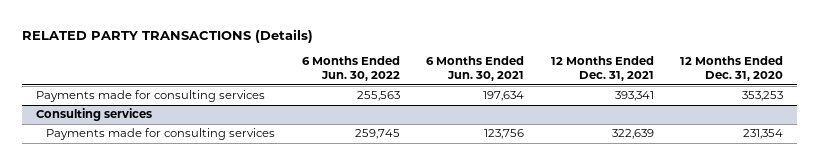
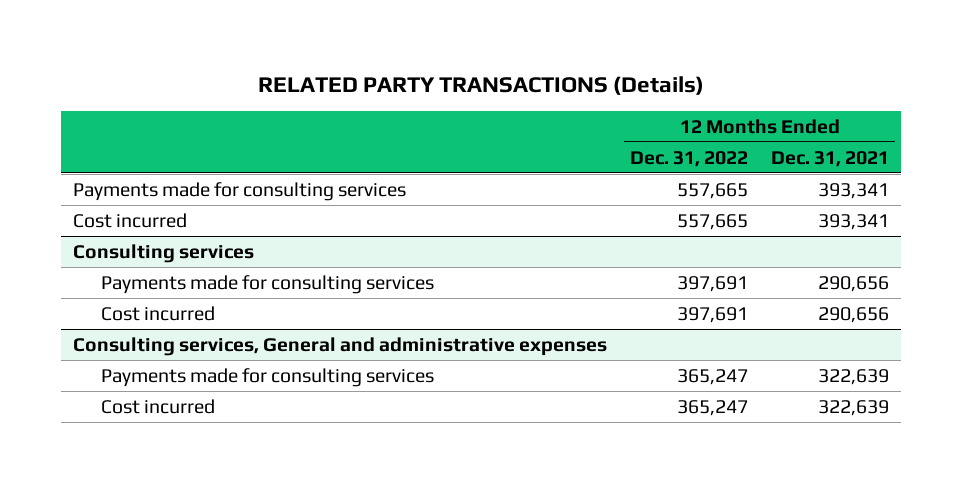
- | 6 Months Ended Jun. 30, 2022 | 6 Months Ended Jun. 30, 2021 | 12 Months Ended Dec. 31, 2021 | 12 Months Ended Dec. 31, 2020
+ | 12 Months Ended Dec. 31, 2022 | 12 Months Ended Dec. 31, 2021
+ Cost incurred | 557,665 | 393,341
@ Consulting services
+ Payments made for consulting services | 397,691 | 290,656
+ Cost incurred | 397,691 | 290,656
+ Consulting services, General and administrative expenses
+ Cost incurred | 365,247 | 322,639

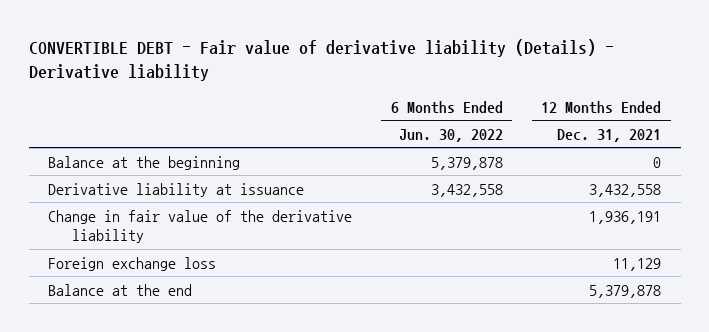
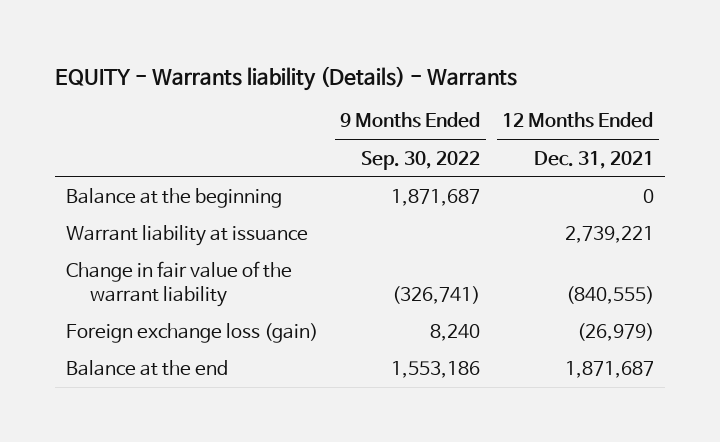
- CONVERTIBLE DEBT - Fair value of derivative liability (Details) - Derivative liability
+ EQUITY - Warrants liability (Details) - Warrants
- | 6 Months Ended Jun. 30, 2022 | 12 Months Ended Dec. 31, 2021
+ | 9 Months Ended Sep. 30, 2022 | 12 Months Ended Dec. 31, 2021
- Derivative liability at issuance | 3,432,558 | 3,432,558
- Change in fair value of the derivative liability | | 1,936,191
- Foreign exchange loss | | 11,129
- Balance at the end | | 5,379,878
+ Warrant liability at issuance | | 2,739,221
+ Change in fair value of the warrant liability | (326,741) | (840,555)
+ Foreign exchange loss (gain) | 8,240 | (26,979)
+ Balance at the end | 1,553,186 | 1,871,687

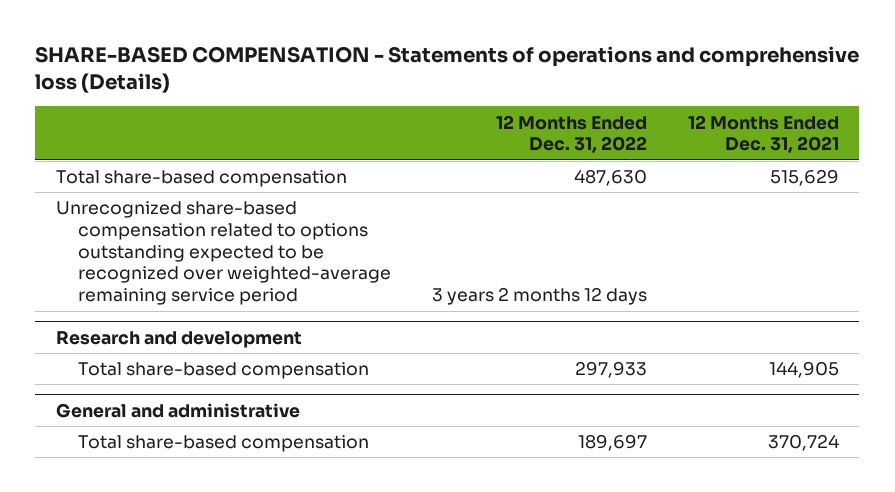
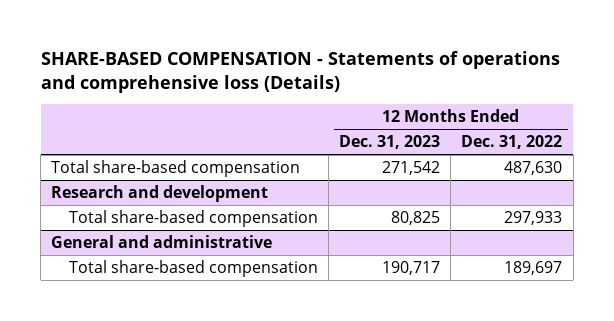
- | 12 Months Ended Dec. 31, 2022 | 12 Months Ended Dec. 31, 2021
+ | 12 Months Ended Dec. 31, 2023 | 12 Months Ended Dec. 31, 2022
- Unrecognized share-based compensation related to options outstanding expected to be recognized over weighted-average remaining service period | 3 years 2 months 12 days |

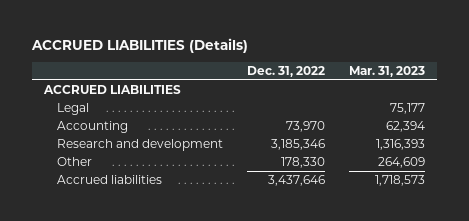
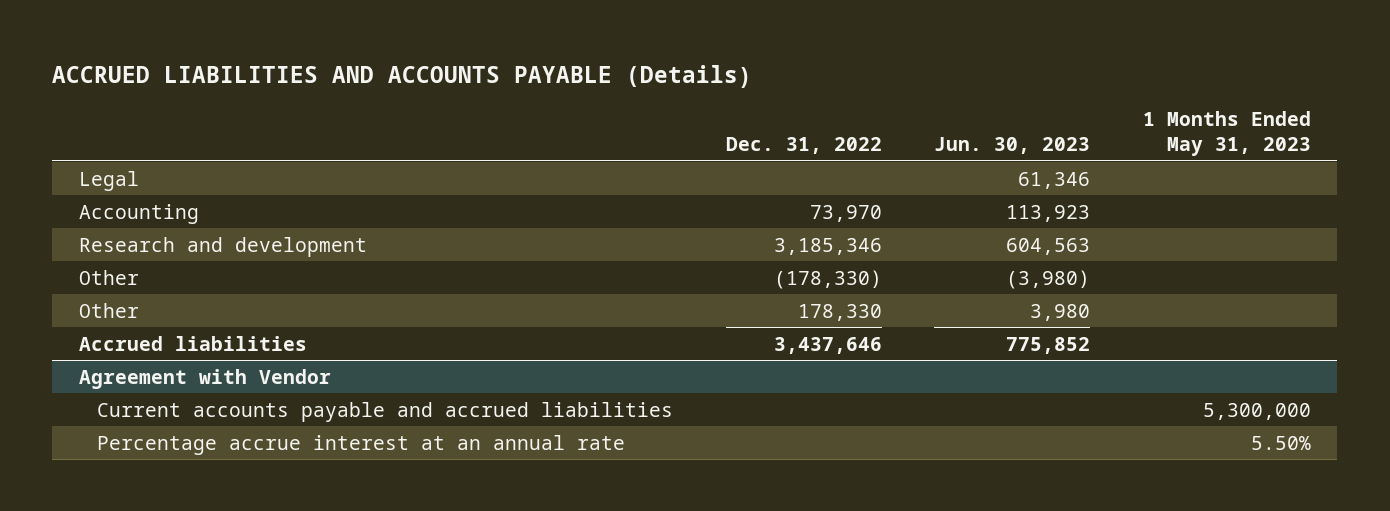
- ACCRUED LIABILITIES (Details)
+ ACCRUED LIABILITIES AND ACCOUNTS PAYABLE (Details)
- | Dec. 31, 2022 | Mar. 31, 2023
+ | Dec. 31, 2022 | Jun. 30, 2023 | 1 Months Ended May 31, 2023
- ACCRUED LIABILITIES
+ Other | (178,330) | (3,980) |
+ Agreement with Vendor
+ Current accounts payable and accrued liabilities | | | 5,300,000
+ Percentage accrue interest at an annual rate | | | 5.50%

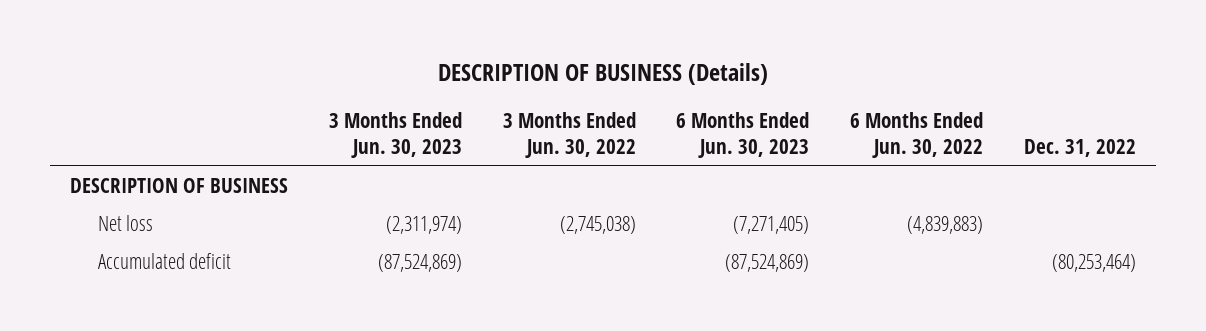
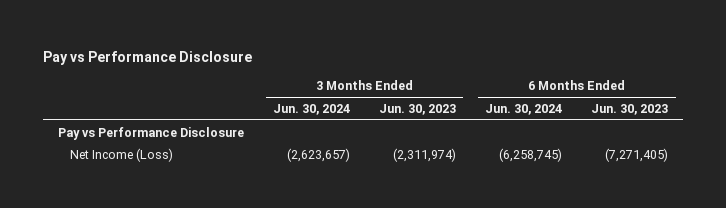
- DESCRIPTION OF BUSINESS (Details)
+ Pay vs Performance Disclosure
- | 3 Months Ended Jun. 30, 2023 | 3 Months Ended Jun. 30, 2022 | 6 Months Ended Jun. 30, 2023 | 6 Months Ended Jun. 30, 2022 | Dec. 31, 2022
+ | 3 Months Ended Jun. 30, 2024 | 3 Months Ended Jun. 30, 2023 | 6 Months Ended Jun. 30, 2024 | 6 Months Ended Jun. 30, 2023
- DESCRIPTION OF BUSINESS
- Net loss | (2,311,974) | (2,745,038) | (7,271,405) | (4,839,883) |
- Accumulated deficit | (87,524,869) | | (87,524,869) | | (80,253,464)
+ Pay vs Performance Disclosure
+ Net Income (Loss) | (2,623,657) | (2,311,974) | (6,258,745) | (7,271,405)

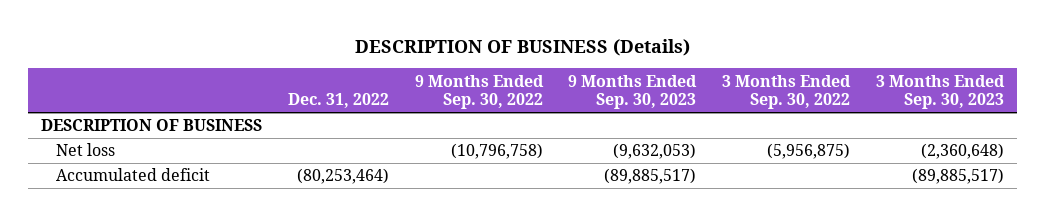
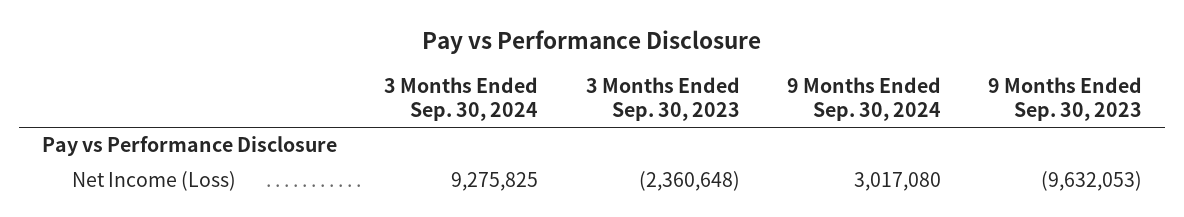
- DESCRIPTION OF BUSINESS (Details)
+ Pay vs Performance Disclosure
- | Dec. 31, 2022 | 9 Months Ended Sep. 30, 2022 | 9 Months Ended Sep. 30, 2023 | 3 Months Ended Sep. 30, 2022 | 3 Months Ended Sep. 30, 2023
+ | 3 Months Ended Sep. 30, 2024 | 3 Months Ended Sep. 30, 2023 | 9 Months Ended Sep. 30, 2024 | 9 Months Ended Sep. 30, 2023
- DESCRIPTION OF BUSINESS
- Net loss | | (10,796,758) | (9,632,053) | (5,956,875) | (2,360,648)
- Accumulated deficit | (80,253,464) | | (89,885,517) | | (89,885,517)
+ Pay vs Performance Disclosure
+ Net Income (Loss) | 9,275,825 | (2,360,648) | 3,017,080 | (9,632,053)

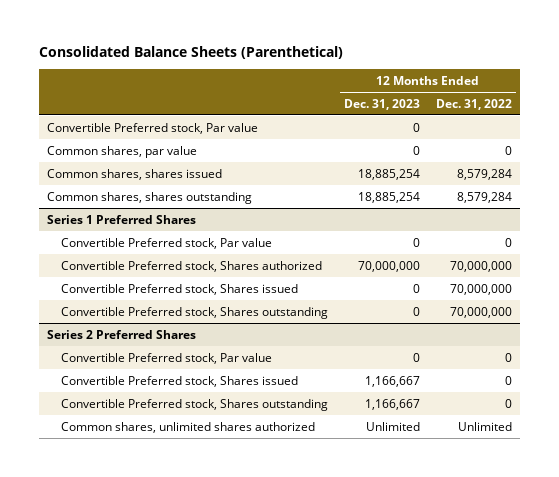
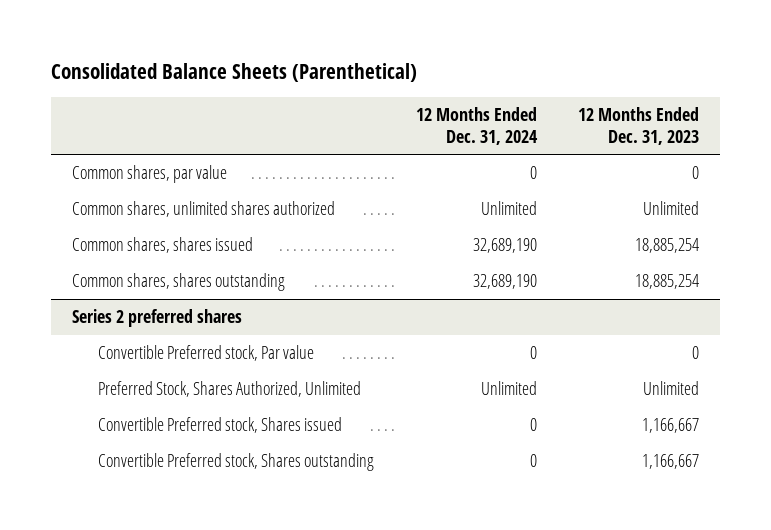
- | 12 Months Ended Dec. 31, 2023 | 12 Months Ended Dec. 31, 2022
+ | 12 Months Ended Dec. 31, 2024 | 12 Months Ended Dec. 31, 2023
- Convertible Preferred stock, Par value | 0 |
+ Common shares, unlimited shares authorized | Unlimited | Unlimited
- Series 1 Preferred Shares
- Convertible Preferred stock, Par value | 0 | 0
- Convertible Preferred stock, Shares authorized | 70,000,000 | 70,000,000
- Convertible Preferred stock, Shares issued | 0 | 70,000,000
- Convertible Preferred stock, Shares outstanding | 0 | 70,000,000
- Series 2 Preferred Shares
+ Series 2 preferred shares
+ Preferred Stock, Shares Authorized, Unlimited | Unlimited | Unlimited
- Common shares, unlimited shares authorized | Unlimited | Unlimited

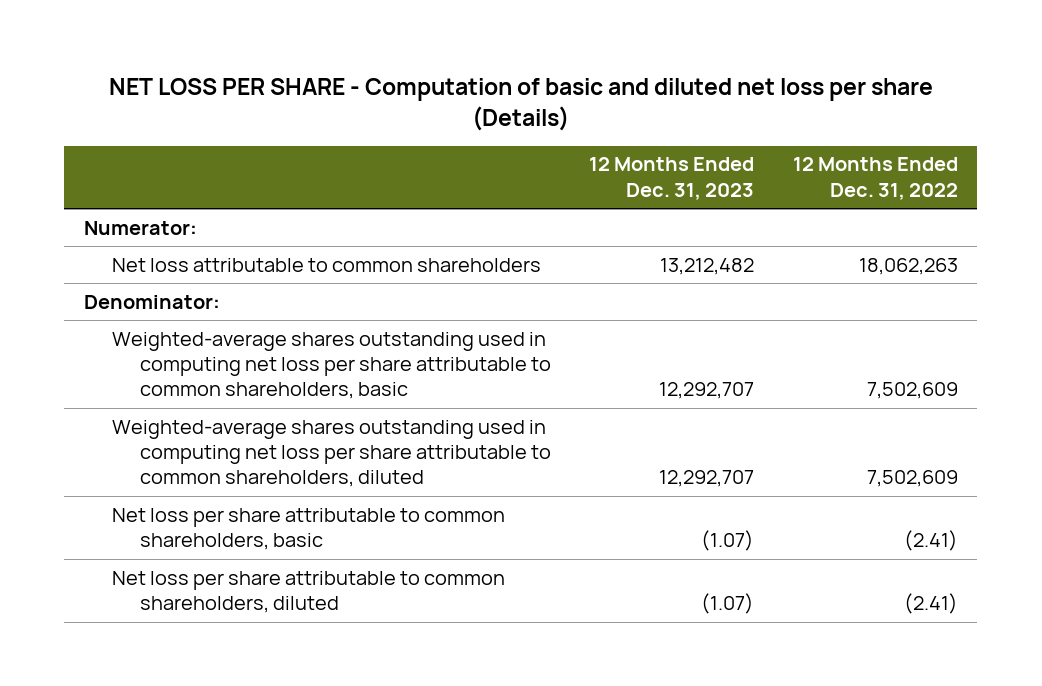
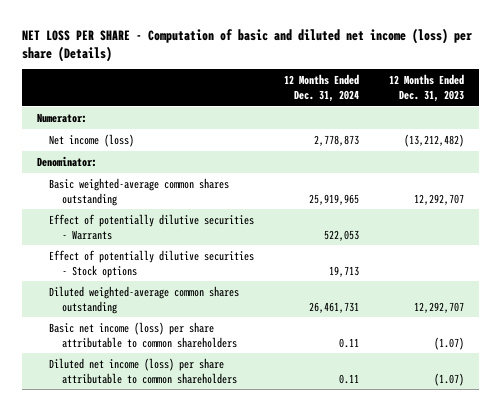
- NET LOSS PER SHARE - Computation of basic and diluted net loss per share (Details)
+ NET LOSS PER SHARE - Computation of basic and diluted net income (loss) per share (Details)
- | 12 Months Ended Dec. 31, 2023 | 12 Months Ended Dec. 31, 2022
+ | 12 Months Ended Dec. 31, 2024 | 12 Months Ended Dec. 31, 2023
- Net loss attributable to common shareholders | 13,212,482 | 18,062,263
+ Net income (loss) | 2,778,873 | (13,212,482)
- Weighted-average shares outstanding used in computing net loss per share attributable to common shareholders, basic | 12,292,707 | 7,502,609
- Weighted-average shares outstanding used in computing net loss per share attributable to common shareholders, diluted | 12,292,707 | 7,502,609
- Net loss per share attributable to common shareholders, basic | (1.07) | (2.41)
- Net loss per share attributable to common shareholders, diluted | (1.07) | (2.41)
+ Basic weighted-average common shares outstanding | 25,919,965 | 12,292,707
+ Effect of potentially dilutive securities - Warrants | 522,053 |
+ Effect of potentially dilutive securities - Stock options | 19,713 |
+ Diluted weighted-average common shares outstanding | 26,461,731 | 12,292,707
+ Basic net income (loss) per share attributable to common shareholders | 0.11 | (1.07)
+ Diluted net income (loss) per share attributable to common shareholders | 0.11 | (1.07)

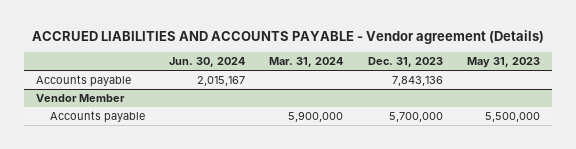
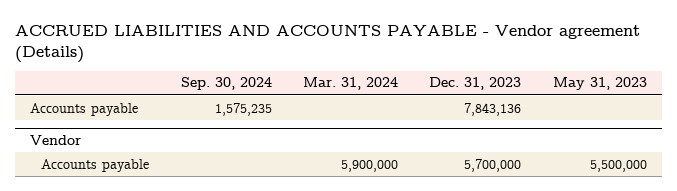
- | Jun. 30, 2024 | Mar. 31, 2024 | Dec. 31, 2023 | May 31, 2023
+ | Sep. 30, 2024 | Mar. 31, 2024 | Dec. 31, 2023 | May 31, 2023
- Vendor Member
+ Vendor

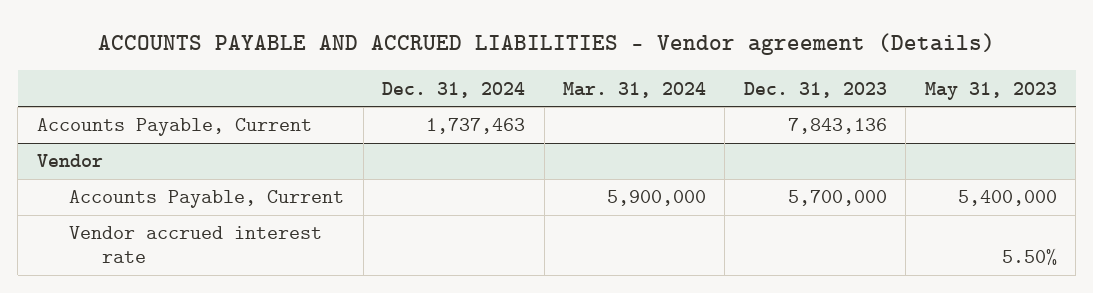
- ACCRUED LIABILITIES AND ACCOUNTS PAYABLE - Vendor agreement (Details)
+ ACCOUNTS PAYABLE AND ACCRUED LIABILITIES - Vendor agreement (Details)
- | Sep. 30, 2024 | Mar. 31, 2024 | Dec. 31, 2023 | May 31, 2023
+ | Dec. 31, 2024 | Mar. 31, 2024 | Dec. 31, 2023 | May 31, 2023
- Accounts payable | 1,575,235 | | 7,843,136 |
+ Accounts Payable, Current | 1,737,463 | | 7,843,136 |
@ Vendor
- Accounts payable | | 5,900,000 | 5,700,000 | 5,500,000
+ Accounts Payable, Current | | 5,900,000 | 5,700,000 | 5,400,000
+ Vendor accrued interest rate | | | | 5.50%

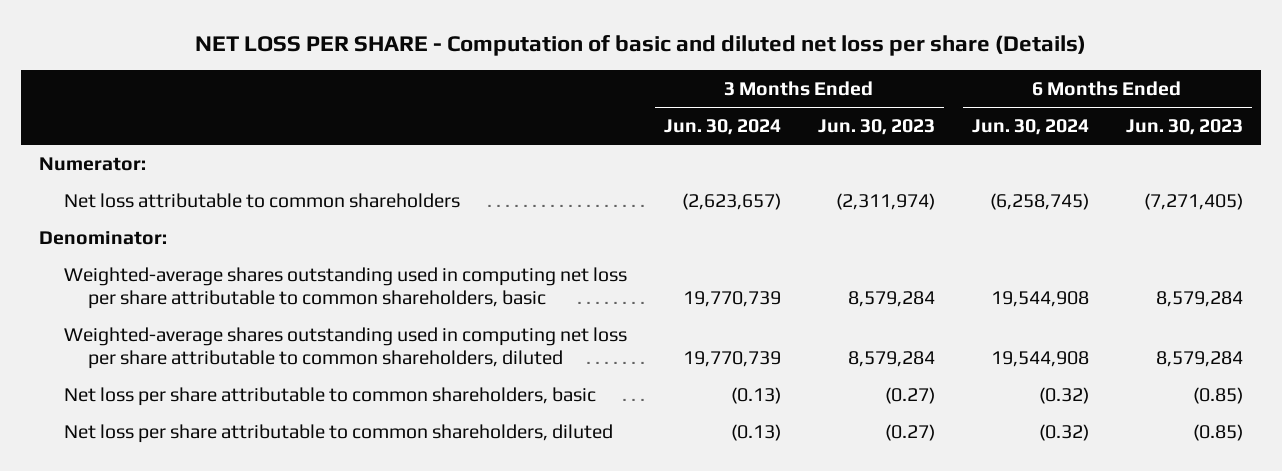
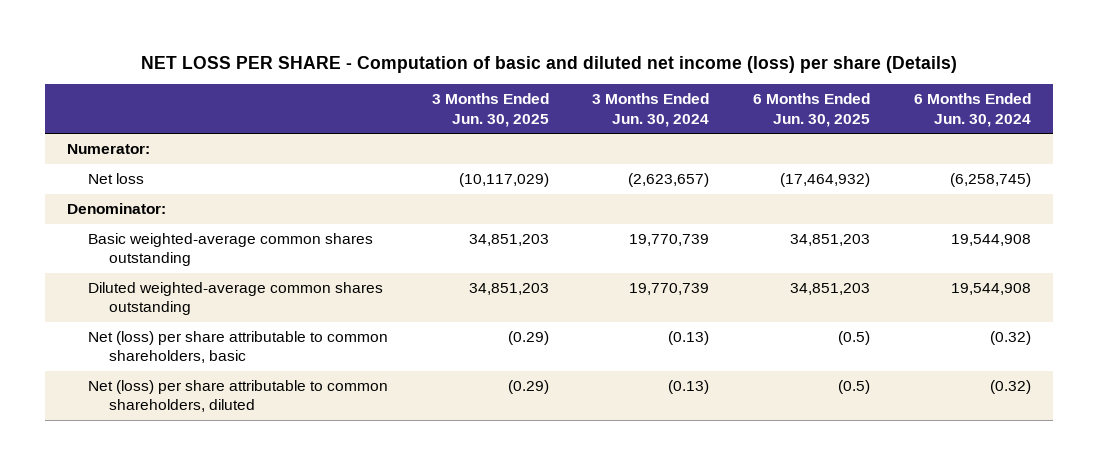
- NET LOSS PER SHARE - Computation of basic and diluted net loss per share (Details)
+ NET LOSS PER SHARE - Computation of basic and diluted net income (loss) per share (Details)
- | 3 Months Ended Jun. 30, 2024 | 3 Months Ended Jun. 30, 2023 | 6 Months Ended Jun. 30, 2024 | 6 Months Ended Jun. 30, 2023
+ | 3 Months Ended Jun. 30, 2025 | 3 Months Ended Jun. 30, 2024 | 6 Months Ended Jun. 30, 2025 | 6 Months Ended Jun. 30, 2024
- Net loss attributable to common shareholders | (2,623,657) | (2,311,974) | (6,258,745) | (7,271,405)
+ Net loss | (10,117,029) | (2,623,657) | (17,464,932) | (6,258,745)
- Weighted-average shares outstanding used in computing net loss per share attributable to common shareholders, basic | 19,770,739 | 8,579,284 | 19,544,908 | 8,579,284
- Weighted-average shares outstanding used in computing net loss per share attributable to common shareholders, diluted | 19,770,739 | 8,579,284 | 19,544,908 | 8,579,284
- Net loss per share attributable to common shareholders, basic | (0.13) | (0.27) | (0.32) | (0.85)
- Net loss per share attributable to common shareholders, diluted | (0.13) | (0.27) | (0.32) | (0.85)
+ Basic weighted-average common shares outstanding | 34,851,203 | 19,770,739 | 34,851,203 | 19,544,908
+ Diluted weighted-average common shares outstanding | 34,851,203 | 19,770,739 | 34,851,203 | 19,544,908
+ Net (loss) per share attributable to common shareholders, basic | (0.29) | (0.13) | (0.5) | (0.32)
+ Net (loss) per share attributable to common shareholders, diluted | (0.29) | (0.13) | (0.5) | (0.32)

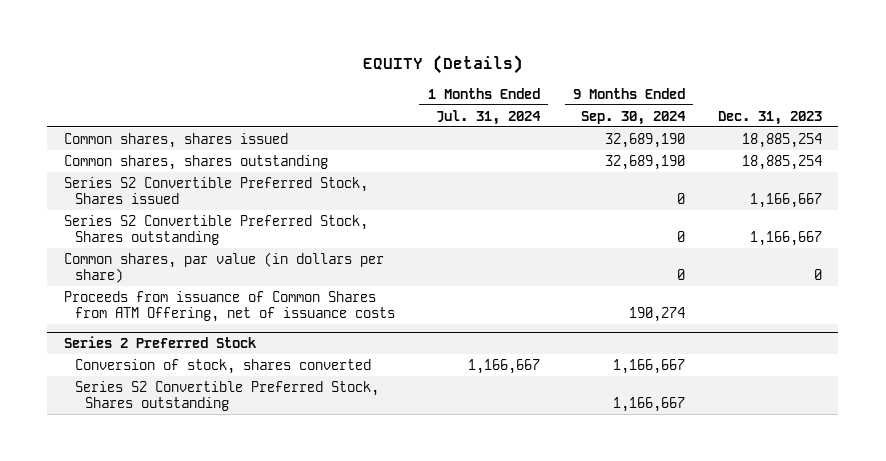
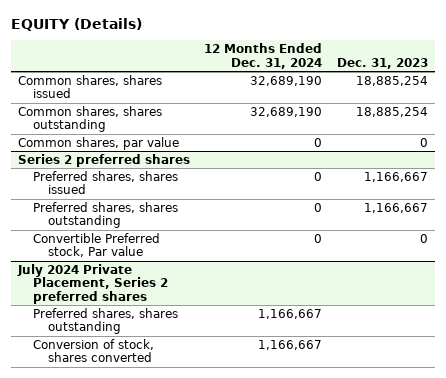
- | 1 Months Ended Jul. 31, 2024 | 9 Months Ended Sep. 30, 2024 | Dec. 31, 2023
+ | 12 Months Ended Dec. 31, 2024 | Dec. 31, 2023
- Series S2 Convertible Preferred Stock, Shares issued | | 0 | 1,166,667
- Series S2 Convertible Preferred Stock, Shares outstanding | | 0 | 1,166,667
- Common shares, par value (in dollars per share) | | 0 | 0
- Proceeds from issuance of Common Shares from ATM Offering, net of issuance costs | | 190,274 |
- Series 2 Preferred Stock
+ Common shares, par value | 0 | 0
+ Series 2 preferred shares
+ Preferred shares, shares issued | 0 | 1,166,667
+ Preferred shares, shares outstanding | 0 | 1,166,667
+ Convertible Preferred stock, Par value | 0 | 0
+ July 2024 Private Placement, Series 2 preferred shares
+ Preferred shares, shares outstanding | 1,166,667 |
- Series S2 Convertible Preferred Stock, Shares outstanding | | 1,166,667 |

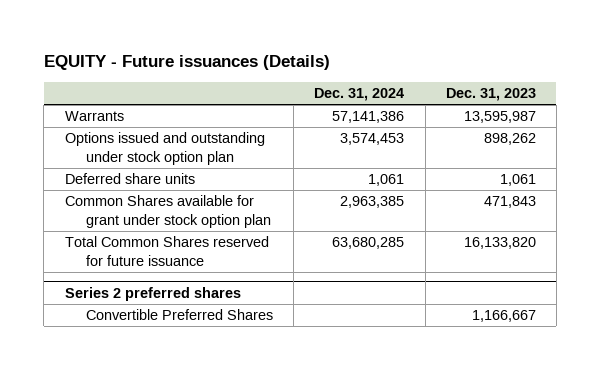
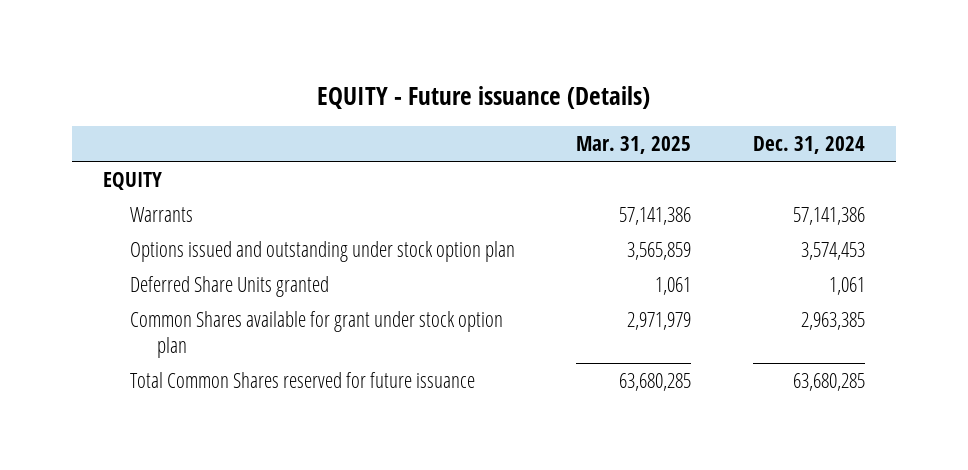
- EQUITY - Future issuances (Details)
+ EQUITY - Future issuance (Details)
- | Dec. 31, 2024 | Dec. 31, 2023
+ | Mar. 31, 2025 | Dec. 31, 2024
+ EQUITY
- Deferred share units | 1,061 | 1,061
+ Deferred Share Units granted | 1,061 | 1,061
- Series 2 preferred shares
- Convertible Preferred Shares | | 1,166,667

